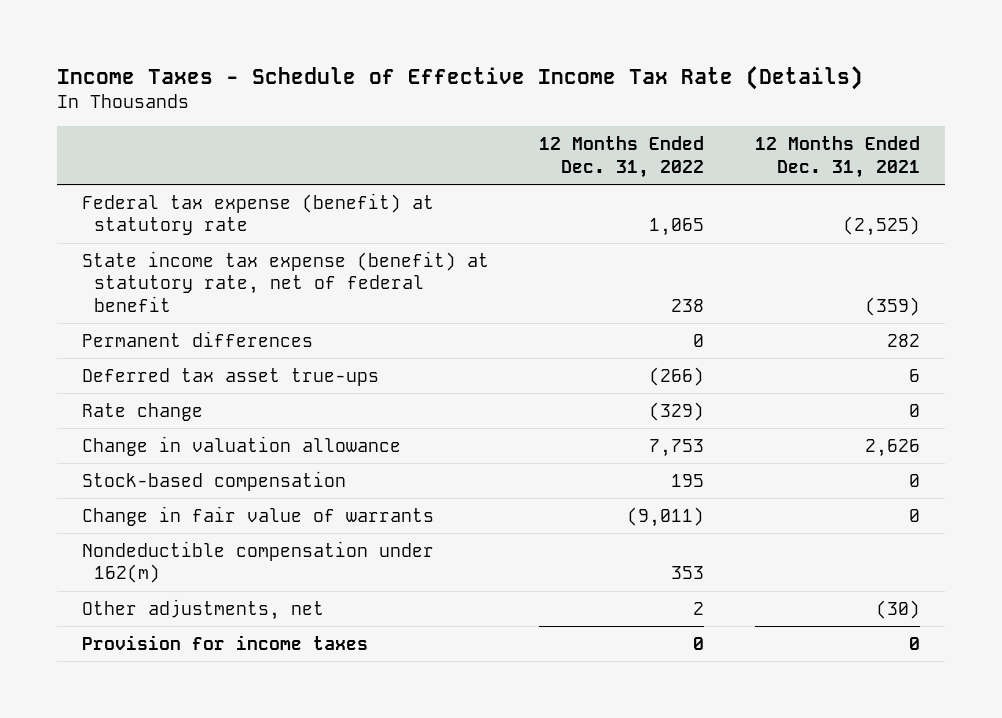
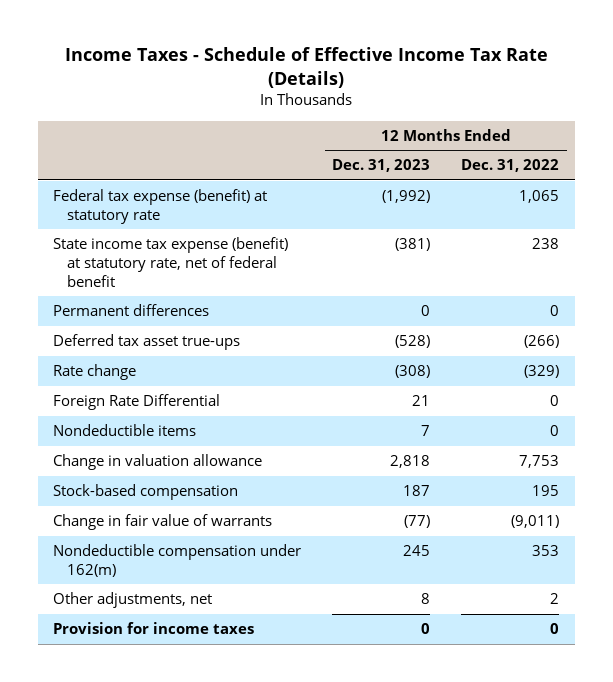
- | 12 Months Ended Dec. 31, 2022 | 12 Months Ended Dec. 31, 2021
+ | 12 Months Ended Dec. 31, 2023 | 12 Months Ended Dec. 31, 2022
+ Foreign Rate Differential | 21 | 0
+ Nondeductible items | 7 | 0

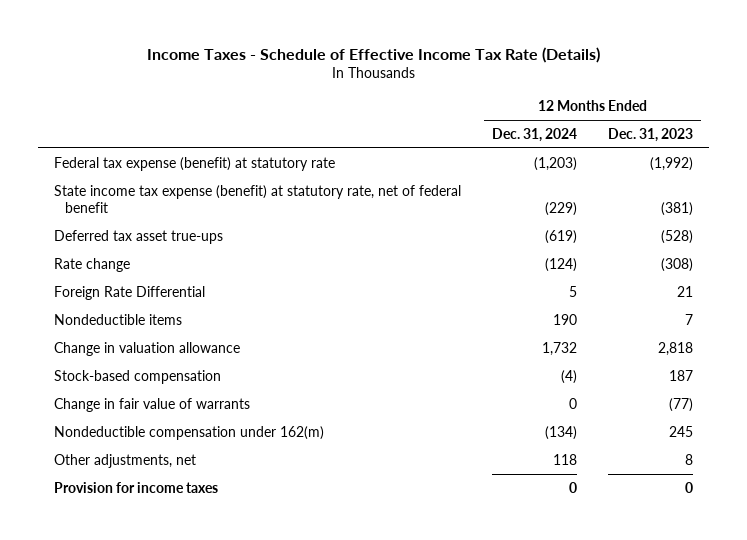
- | 12 Months Ended Dec. 31, 2023 | 12 Months Ended Dec. 31, 2022
+ | 12 Months Ended Dec. 31, 2024 | 12 Months Ended Dec. 31, 2023
- Permanent differences | 0 | 0

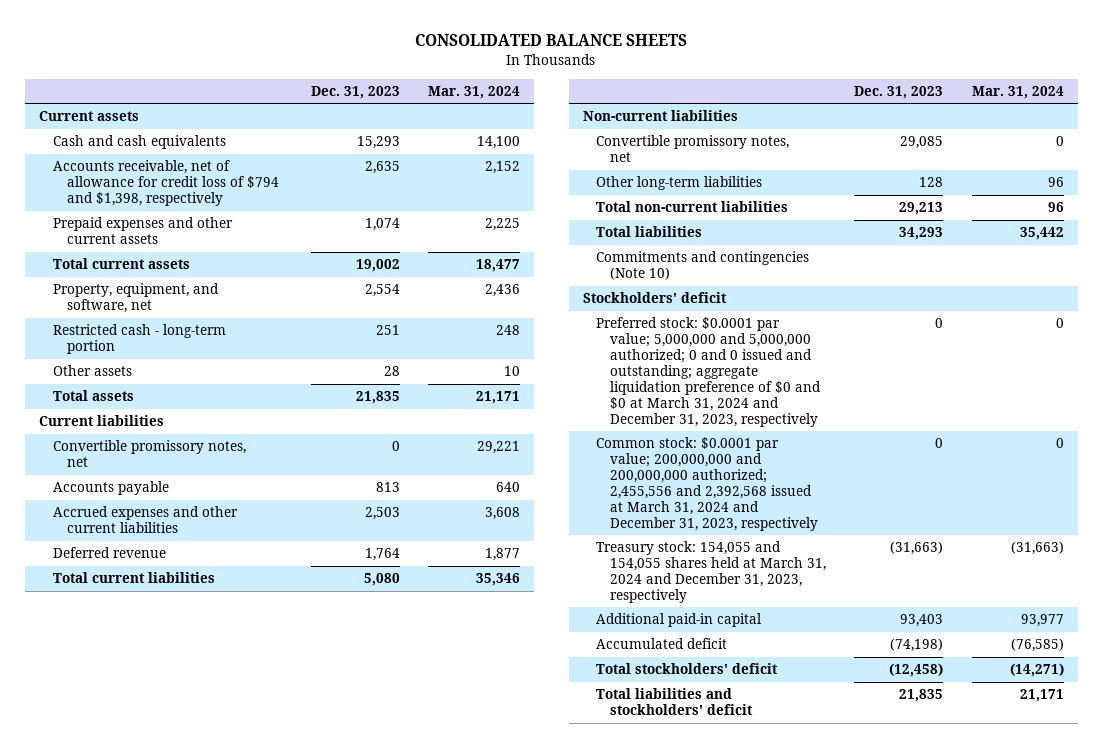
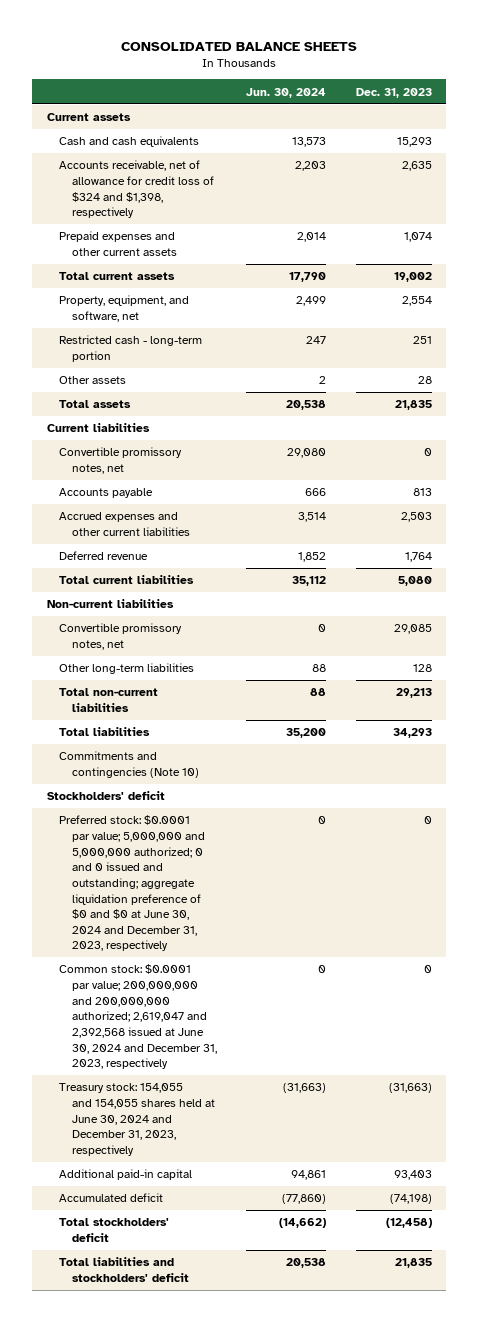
- | Dec. 31, 2023 | Mar. 31, 2024
+ | Jun. 30, 2024 | Dec. 31, 2023
- Accounts receivable, net of allowance for credit loss of $794 and $1,398, respectively | 2,635 | 2,152
+ Accounts receivable, net of allowance for credit loss of $324 and $1,398, respectively | 2,203 | 2,635
- Preferred stock: $0.0001 par value; 5,000,000 and 5,000,000 authorized; 0 and 0 issued and outstanding; aggregate liquidation preference of $0 and $0 at March 31, 2024 and December 31, 2023, respectively | 0 | 0
- Common stock: $0.0001 par value; 200,000,000 and 200,000,000 authorized; 2,455,556 and 2,392,568 issued at March 31, 2024 and December 31, 2023, respectively | 0 | 0
- Treasury stock: 154,055 and 154,055 shares held at March 31, 2024 and December 31, 2023, respectively | (31,663) | (31,663)
+ Preferred stock: $0.0001 par value; 5,000,000 and 5,000,000 authorized; 0 and 0 issued and outstanding; aggregate liquidation preference of $0 and $0 at June 30, 2024 and December 31, 2023, respectively | 0 | 0
+ Common stock: $0.0001 par value; 200,000,000 and 200,000,000 authorized; 2,619,047 and 2,392,568 issued at June 30, 2024 and December 31, 2023, respectively | 0 | 0
+ Treasury stock: 154,055 and 154,055 shares held at June 30, 2024 and December 31, 2023, respectively | (31,663) | (31,663)

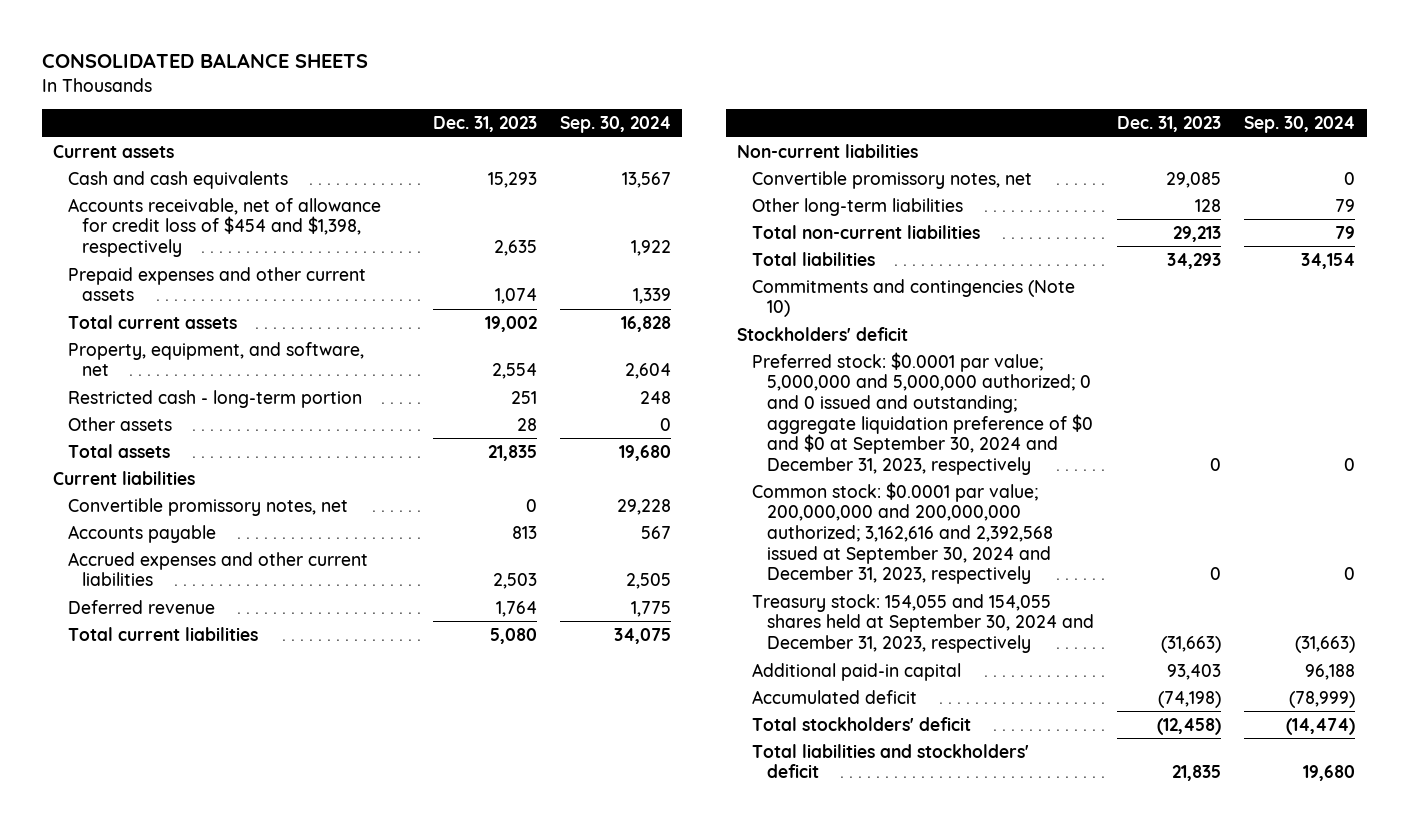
- | Jun. 30, 2024 | Dec. 31, 2023
+ | Dec. 31, 2023 | Sep. 30, 2024
- Accounts receivable, net of allowance for credit loss of $324 and $1,398, respectively | 2,203 | 2,635
+ Accounts receivable, net of allowance for credit loss of $454 and $1,398, respectively | 2,635 | 1,922
- Preferred stock: $0.0001 par value; 5,000,000 and 5,000,000 authorized; 0 and 0 issued and outstanding; aggregate liquidation preference of $0 and $0 at June 30, 2024 and December 31, 2023, respectively | 0 | 0
- Common stock: $0.0001 par value; 200,000,000 and 200,000,000 authorized; 2,619,047 and 2,392,568 issued at June 30, 2024 and December 31, 2023, respectively | 0 | 0
- Treasury stock: 154,055 and 154,055 shares held at June 30, 2024 and December 31, 2023, respectively | (31,663) | (31,663)
+ Preferred stock: $0.0001 par value; 5,000,000 and 5,000,000 authorized; 0 and 0 issued and outstanding; aggregate liquidation preference of $0 and $0 at September 30, 2024 and December 31, 2023, respectively | 0 | 0
+ Common stock: $0.0001 par value; 200,000,000 and 200,000,000 authorized; 3,162,616 and 2,392,568 issued at September 30, 2024 and December 31, 2023, respectively | 0 | 0
+ Treasury stock: 154,055 and 154,055 shares held at September 30, 2024 and December 31, 2023, respectively | (31,663) | (31,663)

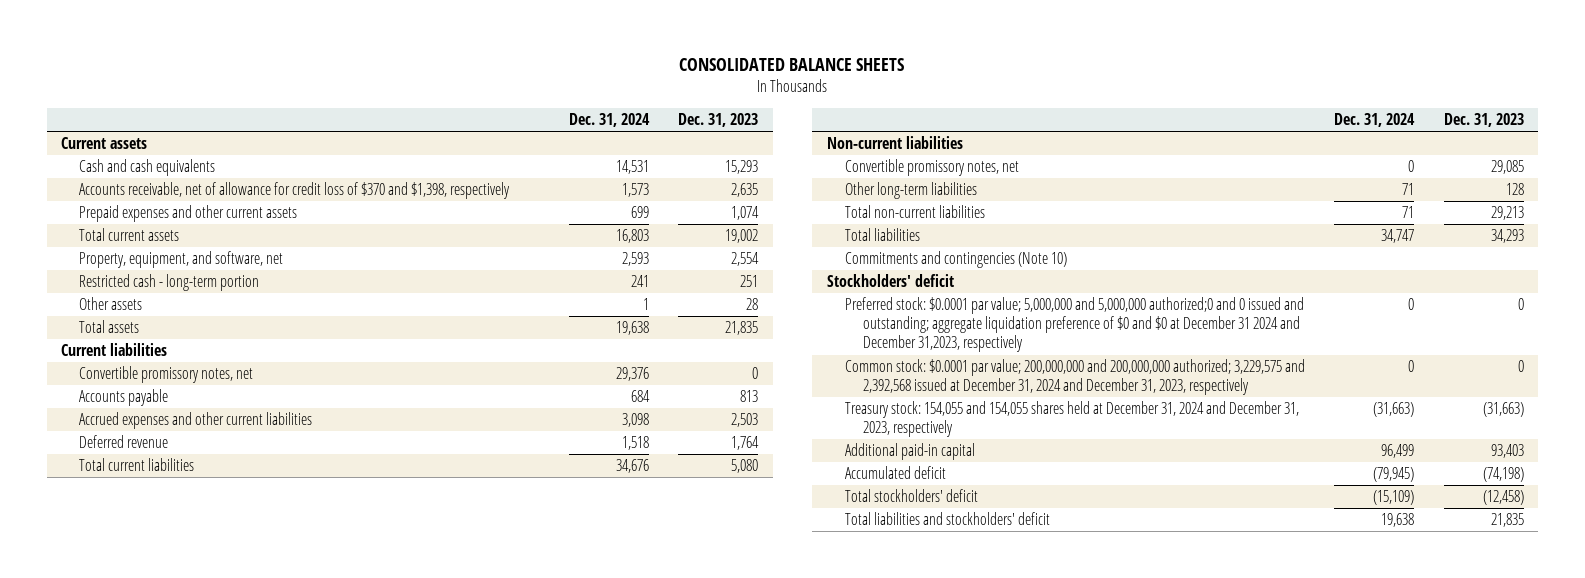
- | Dec. 31, 2023 | Sep. 30, 2024
+ | Dec. 31, 2024 | Dec. 31, 2023
- Accounts receivable, net of allowance for credit loss of $454 and $1,398, respectively | 2,635 | 1,922
+ Accounts receivable, net of allowance for credit loss of $370 and $1,398, respectively | 1,573 | 2,635
- Preferred stock: $0.0001 par value; 5,000,000 and 5,000,000 authorized; 0 and 0 issued and outstanding; aggregate liquidation preference of $0 and $0 at September 30, 2024 and December 31, 2023, respectively | 0 | 0
- Common stock: $0.0001 par value; 200,000,000 and 200,000,000 authorized; 3,162,616 and 2,392,568 issued at September 30, 2024 and December 31, 2023, respectively | 0 | 0
- Treasury stock: 154,055 and 154,055 shares held at September 30, 2024 and December 31, 2023, respectively | (31,663) | (31,663)
+ Preferred stock: $0.0001 par value; 5,000,000 and 5,000,000 authorized;0 and 0 issued and outstanding; aggregate liquidation preference of $0 and $0 at December 31 2024 and December 31,2023, respectively | 0 | 0
+ Common stock: $0.0001 par value; 200,000,000 and 200,000,000 authorized; 3,229,575 and 2,392,568 issued at December 31, 2024 and December 31, 2023, respectively | 0 | 0
+ Treasury stock: 154,055 and 154,055 shares held at December 31, 2024 and December 31, 2023, respectively | (31,663) | (31,663)

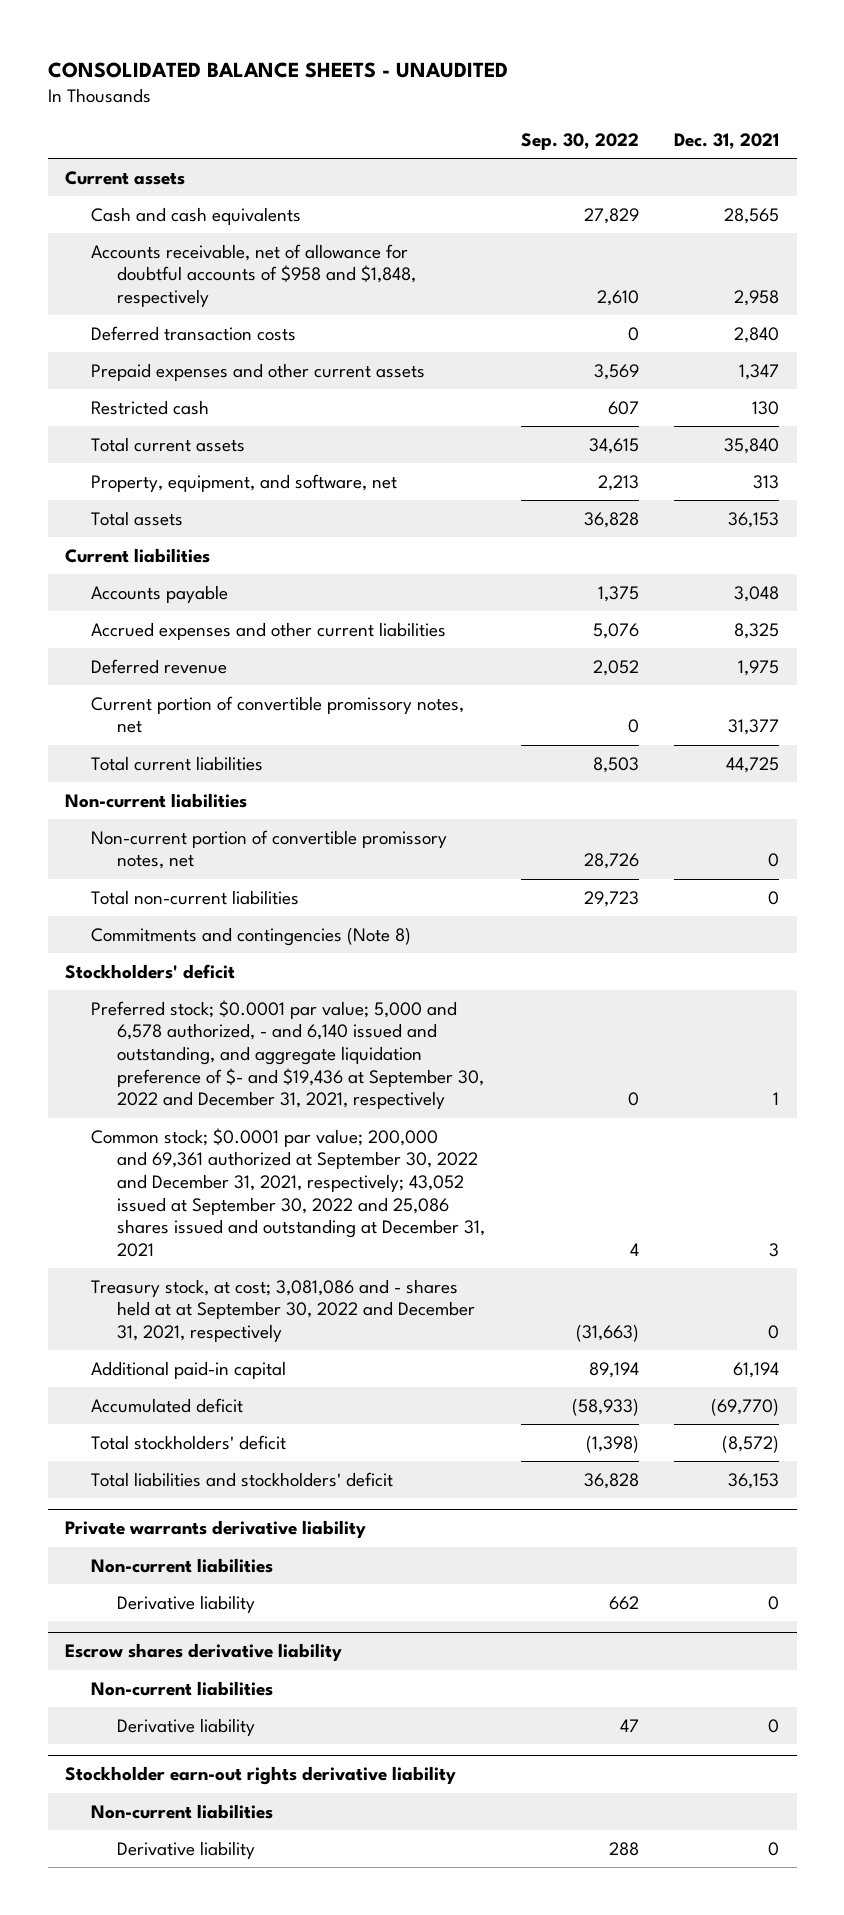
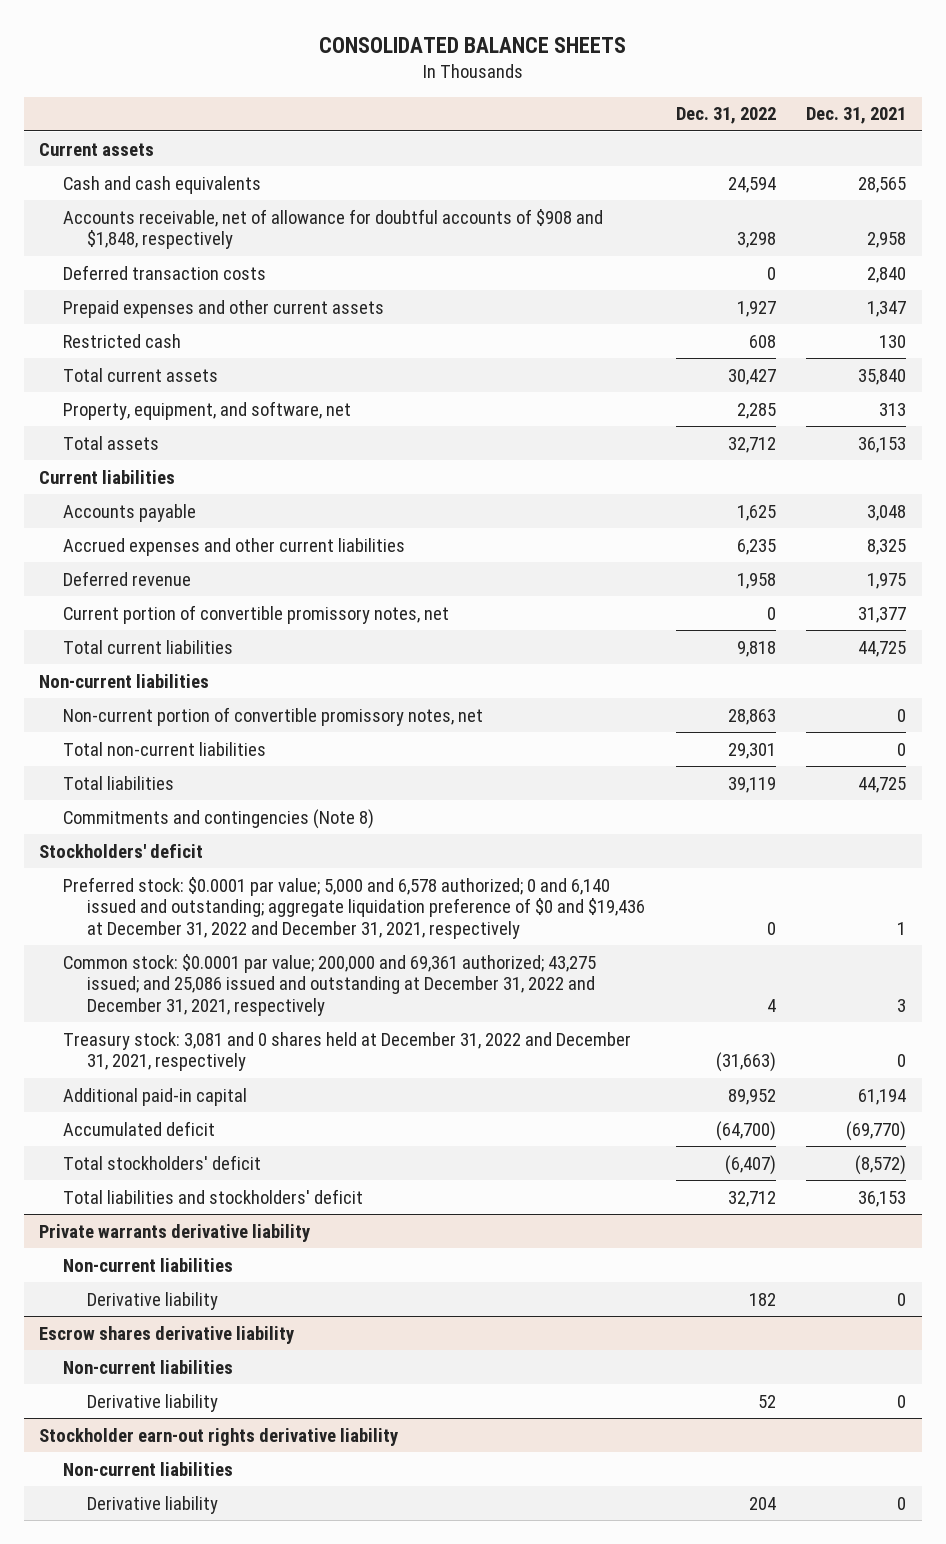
- CONSOLIDATED BALANCE SHEETS - UNAUDITED
+ CONSOLIDATED BALANCE SHEETS
- | Sep. 30, 2022 | Dec. 31, 2021
+ | Dec. 31, 2022 | Dec. 31, 2021
- Accounts receivable, net of allowance for doubtful accounts of $958 and $1,848, respectively | 2,610 | 2,958
+ Accounts receivable, net of allowance for doubtful accounts of $908 and $1,848, respectively | 3,298 | 2,958
+ Total liabilities | 39,119 | 44,725
- Preferred stock; $0.0001 par value; 5,000 and 6,578 authorized, - and 6,140 issued and outstanding, and aggregate liquidation preference of $- and $19,436 at September 30, 2022 and December 31, 2021, respectively | 0 | 1
- Common stock; $0.0001 par value; 200,000 and 69,361 authorized at September 30, 2022 and December 31, 2021, respectively; 43,052 issued at September 30, 2022 and 25,086 shares issued and outstanding at December 31, 2021 | 4 | 3
- Treasury stock, at cost; 3,081,086 and - shares held at at September 30, 2022 and December 31, 2021, respectively | (31,663) | 0
+ Preferred stock: $0.0001 par value; 5,000 and 6,578 authorized; 0 and 6,140 issued and outstanding; aggregate liquidation preference of $0 and $19,436 at December 31, 2022 and December 31, 2021, respectively | 0 | 1
+ Common stock: $0.0001 par value; 200,000 and 69,361 authorized; 43,275 issued; and 25,086 issued and outstanding at December 31, 2022 and December 31, 2021, respectively | 4 | 3
+ Treasury stock: 3,081 and 0 shares held at December 31, 2022 and December 31, 2021, respectively | (31,663) | 0

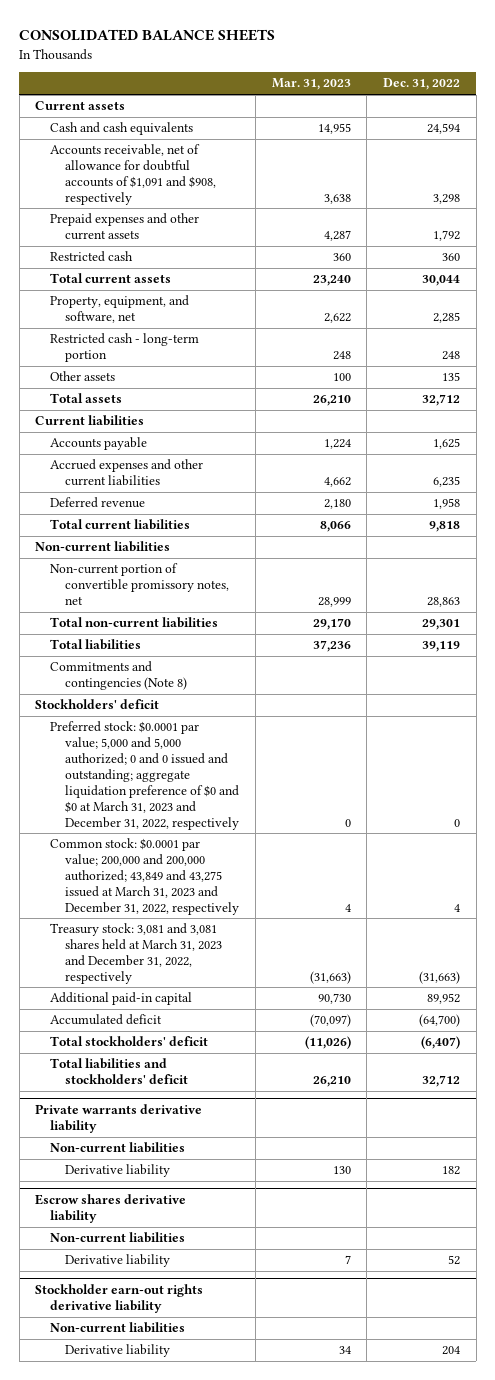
- | Dec. 31, 2022 | Dec. 31, 2021
+ | Mar. 31, 2023 | Dec. 31, 2022
- Accounts receivable, net of allowance for doubtful accounts of $908 and $1,848, respectively | 3,298 | 2,958
- Deferred transaction costs | 0 | 2,840
- Prepaid expenses and other current assets | 1,927 | 1,347
- Restricted cash | 608 | 130
- Total current assets | 30,427 | 35,840
+ Accounts receivable, net of allowance for doubtful accounts of $1,091 and $908, respectively | 3,638 | 3,298
+ Prepaid expenses and other current assets | 4,287 | 1,792
+ Restricted cash | 360 | 360
+ Total current assets | 23,240 | 30,044
+ Restricted cash - long-term portion | 248 | 248
+ Other assets | 100 | 135
- Current portion of convertible promissory notes, net | 0 | 31,377
- Preferred stock: $0.0001 par value; 5,000 and 6,578 authorized; 0 and 6,140 issued and outstanding; aggregate liquidation preference of $0 and $19,436 at December 31, 2022 and December 31, 2021, respectively | 0 | 1
- Common stock: $0.0001 par value; 200,000 and 69,361 authorized; 43,275 issued; and 25,086 issued and outstanding at December 31, 2022 and December 31, 2021, respectively | 4 | 3
- Treasury stock: 3,081 and 0 shares held at December 31, 2022 and December 31, 2021, respectively | (31,663) | 0
+ Preferred stock: $0.0001 par value; 5,000 and 5,000 authorized; 0 and 0 issued and outstanding; aggregate liquidation preference of $0 and $0 at March 31, 2023 and December 31, 2022, respectively | 0 | 0
+ Common stock: $0.0001 par value; 200,000 and 200,000 authorized; 43,849 and 43,275 issued at March 31, 2023 and December 31, 2022, respectively | 4 | 4
+ Treasury stock: 3,081 and 3,081 shares held at March 31, 2023 and December 31, 2022, respectively | (31,663) | (31,663)

